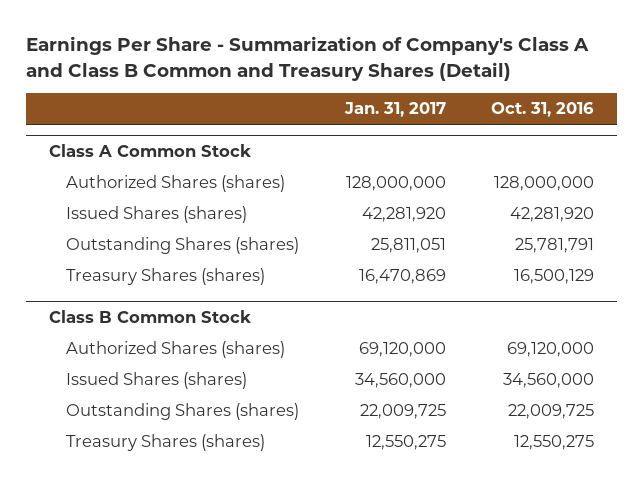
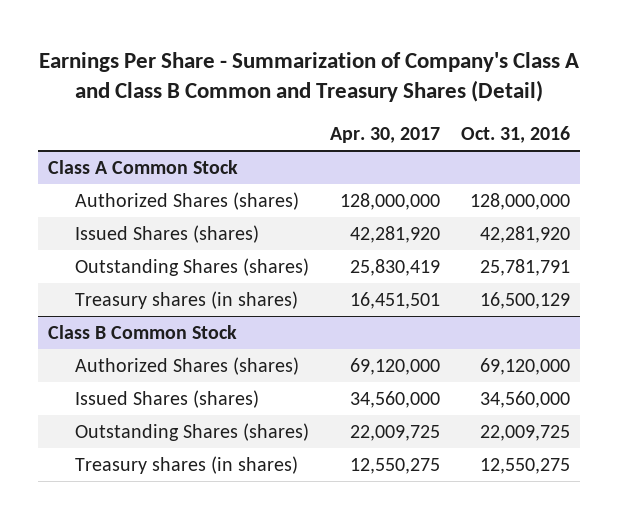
- | Jan. 31, 2017 | Oct. 31, 2016
+ | Apr. 30, 2017 | Oct. 31, 2016
@ Class A Common Stock
- Treasury Shares (shares) | 16,470,869 | 16,500,129
+ Treasury shares (in shares) | 16,451,501 | 16,500,129
@ Class B Common Stock
- Treasury Shares (shares) | 12,550,275 | 12,550,275
+ Treasury shares (in shares) | 12,550,275 | 12,550,275

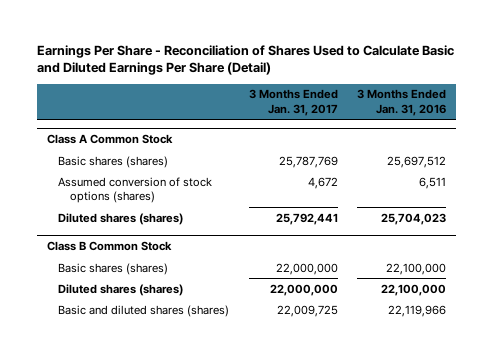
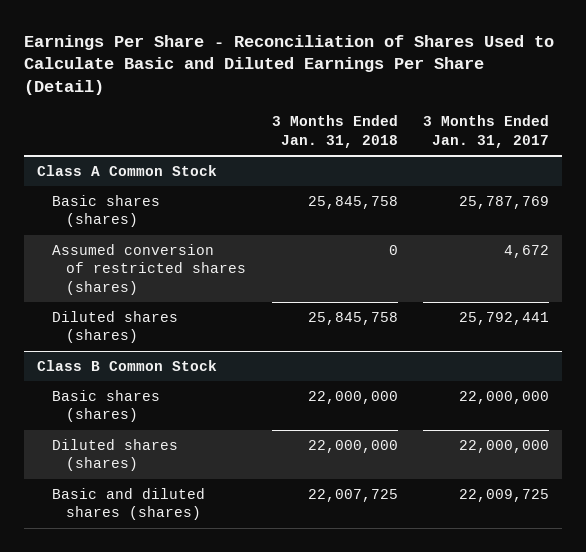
- | 3 Months Ended Jan. 31, 2017 | 3 Months Ended Jan. 31, 2016
+ | 3 Months Ended Jan. 31, 2018 | 3 Months Ended Jan. 31, 2017
@ Class A Common Stock
- Assumed conversion of stock options (shares) | 4,672 | 6,511
+ Assumed conversion of restricted shares (shares) | 0 | 4,672

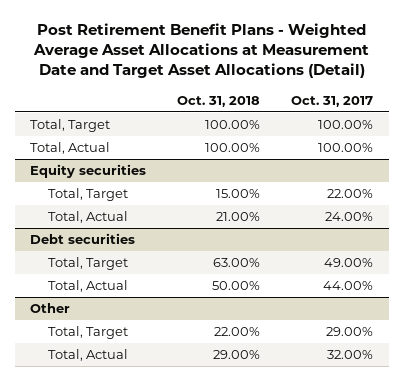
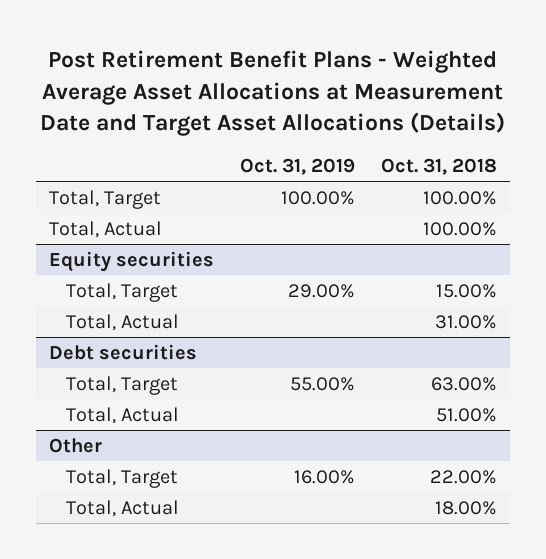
- Post Retirement Benefit Plans - Weighted Average Asset Allocations at Measurement Date and Target Asset Allocations (Detail)
+ Post Retirement Benefit Plans - Weighted Average Asset Allocations at Measurement Date and Target Asset Allocations (Details)
- | Oct. 31, 2018 | Oct. 31, 2017
+ | Oct. 31, 2019 | Oct. 31, 2018
@ Equity securities
- Total, Actual | 21.00% | 24.00%
+ Total, Actual | | 31.00%
@ Debt securities
- Total, Actual | 50.00% | 44.00%
+ Total, Actual | | 51.00%
@ Other
- Total, Actual | 29.00% | 32.00%
+ Total, Actual | | 18.00%

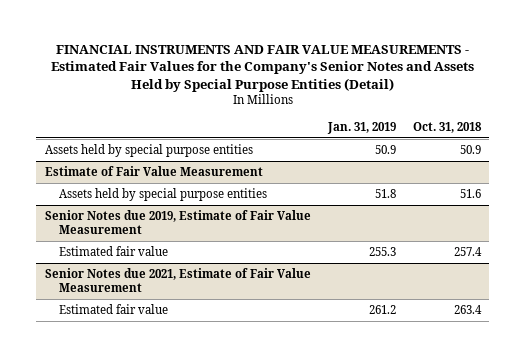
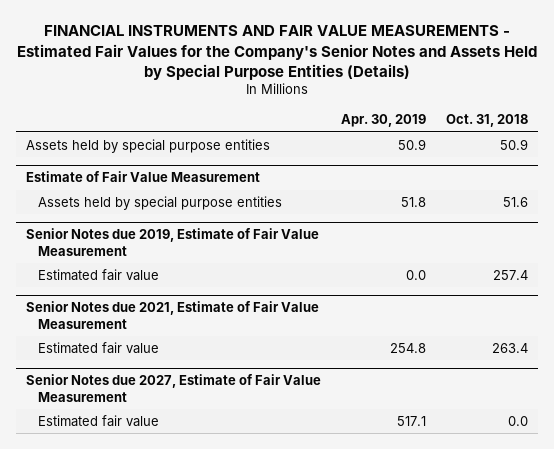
- FINANCIAL INSTRUMENTS AND FAIR VALUE MEASUREMENTS - Estimated Fair Values for the Company's Senior Notes and Assets Held by Special Purpose Entities (Detail)
+ FINANCIAL INSTRUMENTS AND FAIR VALUE MEASUREMENTS - Estimated Fair Values for the Company's Senior Notes and Assets Held by Special Purpose Entities (Details)
- | Jan. 31, 2019 | Oct. 31, 2018
+ | Apr. 30, 2019 | Oct. 31, 2018
+ Senior Notes due 2027, Estimate of Fair Value Measurement
+ Estimated fair value | 517.1 | 0.0

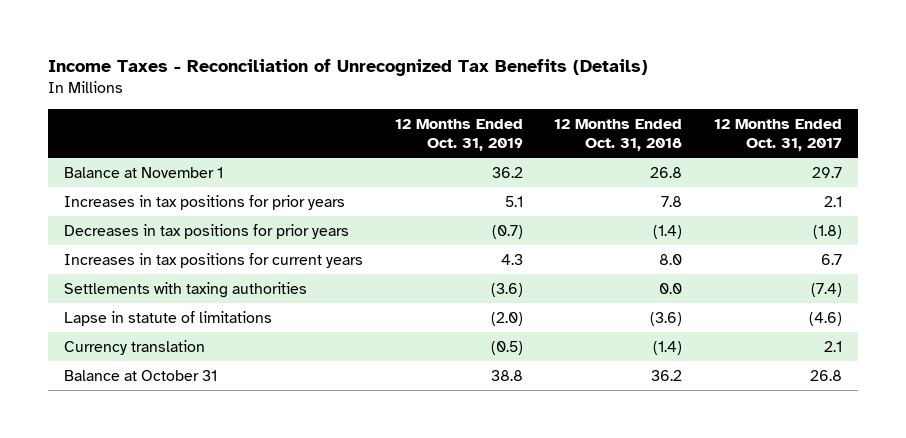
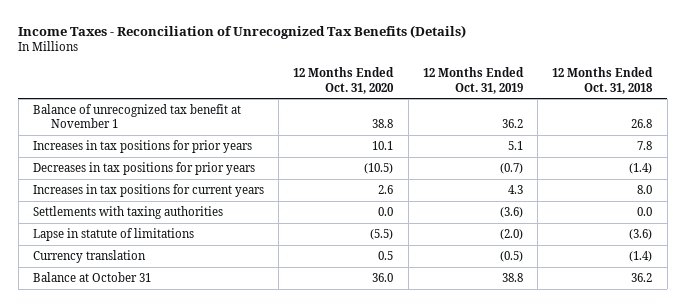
- | 12 Months Ended Oct. 31, 2019 | 12 Months Ended Oct. 31, 2018 | 12 Months Ended Oct. 31, 2017
+ | 12 Months Ended Oct. 31, 2020 | 12 Months Ended Oct. 31, 2019 | 12 Months Ended Oct. 31, 2018
- Balance at November 1 | 36.2 | 26.8 | 29.7
+ Balance of unrecognized tax benefit at November 1 | 38.8 | 36.2 | 26.8

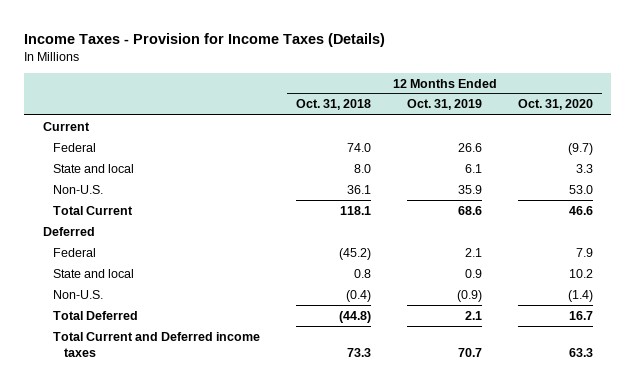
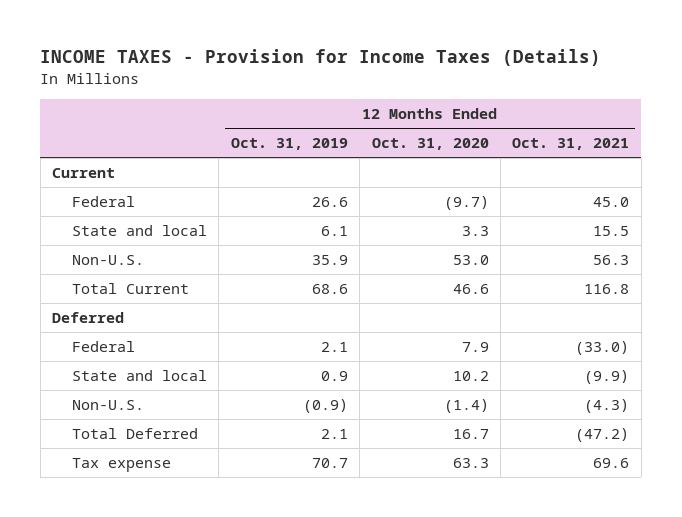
- Income Taxes - Provision for Income Taxes (Details)
+ INCOME TAXES - Provision for Income Taxes (Details)
- | 12 Months Ended Oct. 31, 2018 | 12 Months Ended Oct. 31, 2019 | 12 Months Ended Oct. 31, 2020
+ | 12 Months Ended Oct. 31, 2019 | 12 Months Ended Oct. 31, 2020 | 12 Months Ended Oct. 31, 2021
- Total Current and Deferred income taxes | 73.3 | 70.7 | 63.3
+ Tax expense | 70.7 | 63.3 | 69.6

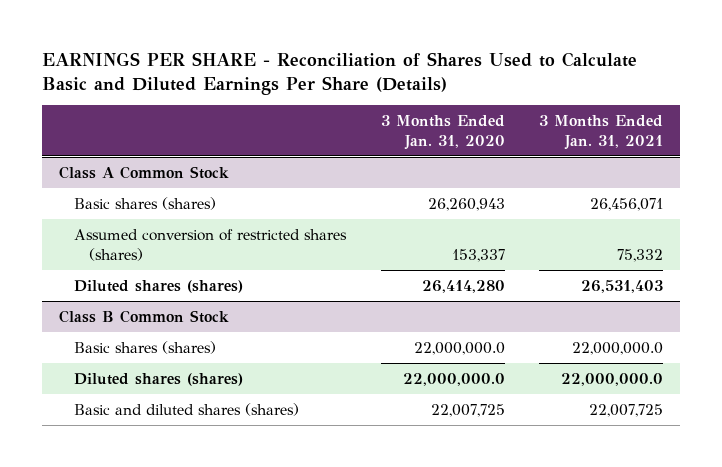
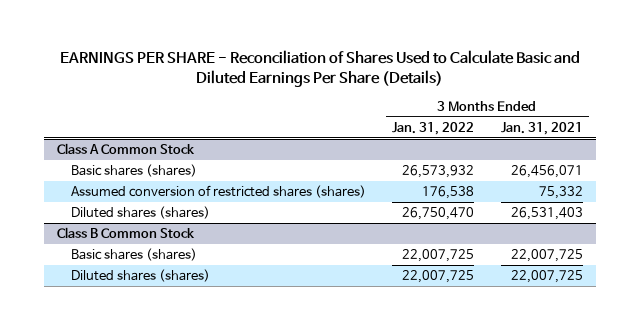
- | 3 Months Ended Jan. 31, 2020 | 3 Months Ended Jan. 31, 2021
+ | 3 Months Ended Jan. 31, 2022 | 3 Months Ended Jan. 31, 2021
@ Class B Common Stock
- Basic shares (shares) | 22,000,000.0 | 22,000,000.0
- Diluted shares (shares) | 22,000,000.0 | 22,000,000.0
- Basic and diluted shares (shares) | 22,007,725 | 22,007,725
+ Basic shares (shares) | 22,007,725 | 22,007,725
+ Diluted shares (shares) | 22,007,725 | 22,007,725

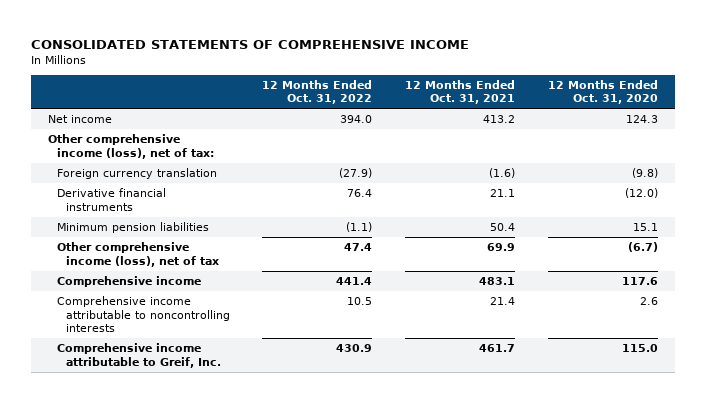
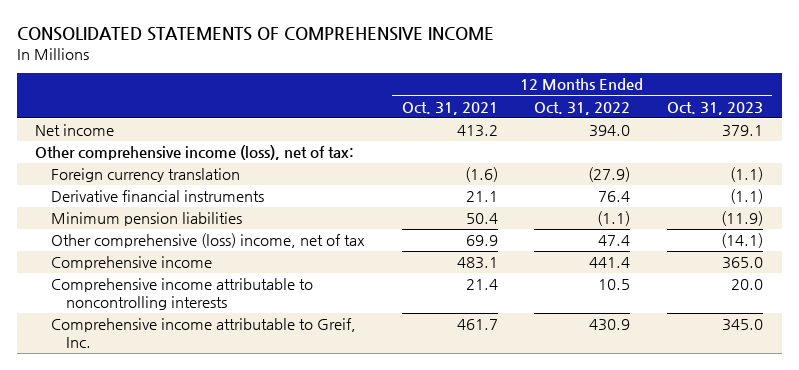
- | 12 Months Ended Oct. 31, 2022 | 12 Months Ended Oct. 31, 2021 | 12 Months Ended Oct. 31, 2020
+ | 12 Months Ended Oct. 31, 2021 | 12 Months Ended Oct. 31, 2022 | 12 Months Ended Oct. 31, 2023
- Other comprehensive income (loss), net of tax | 47.4 | 69.9 | (6.7)
+ Other comprehensive (loss) income, net of tax | 69.9 | 47.4 | (14.1)

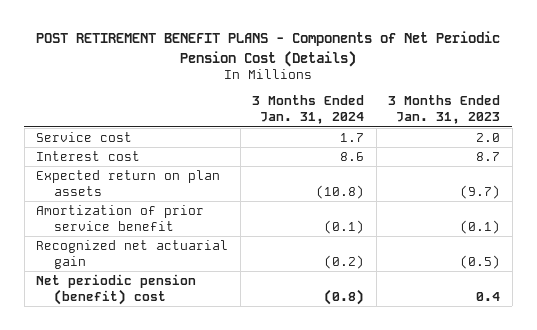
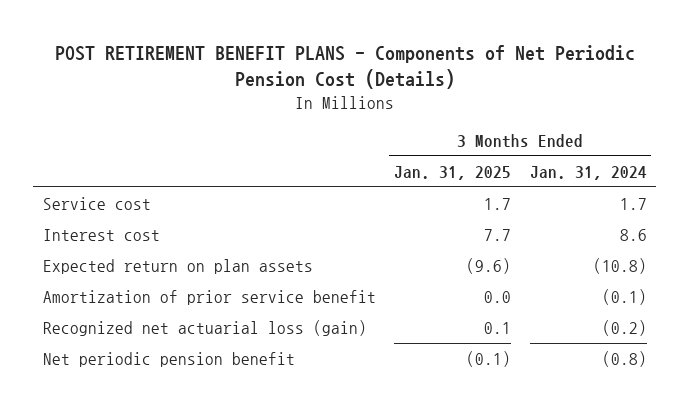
- | 3 Months Ended Jan. 31, 2024 | 3 Months Ended Jan. 31, 2023
+ | 3 Months Ended Jan. 31, 2025 | 3 Months Ended Jan. 31, 2024
- Recognized net actuarial gain | (0.2) | (0.5)
- Net periodic pension (benefit) cost | (0.8) | 0.4
+ Recognized net actuarial loss (gain) | 0.1 | (0.2)
+ Net periodic pension benefit | (0.1) | (0.8)

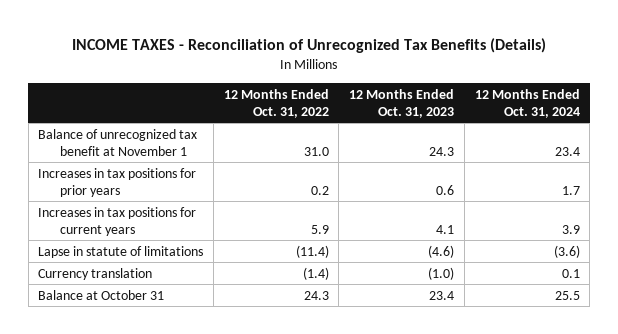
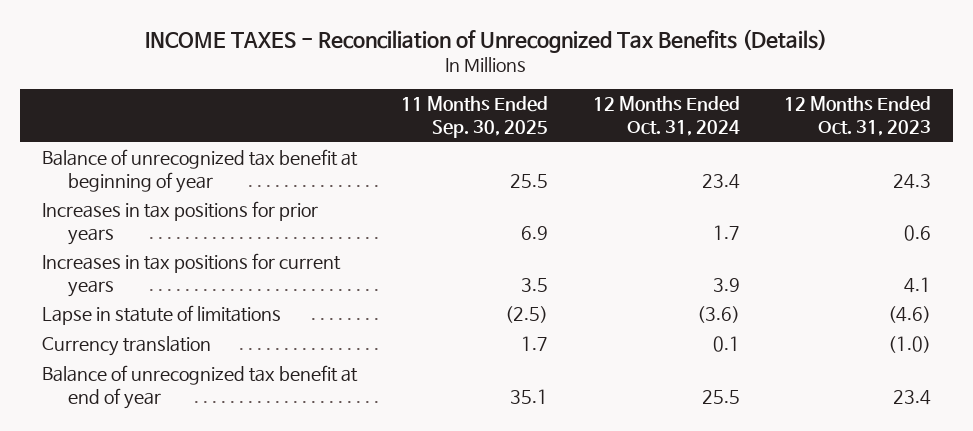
- | 12 Months Ended Oct. 31, 2022 | 12 Months Ended Oct. 31, 2023 | 12 Months Ended Oct. 31, 2024
+ | 11 Months Ended Sep. 30, 2025 | 12 Months Ended Oct. 31, 2024 | 12 Months Ended Oct. 31, 2023
- Balance of unrecognized tax benefit at November 1 | 31.0 | 24.3 | 23.4
+ Balance of unrecognized tax benefit at beginning of year | 25.5 | 23.4 | 24.3
- Balance at October 31 | 24.3 | 23.4 | 25.5
+ Balance of unrecognized tax benefit at end of year | 35.1 | 25.5 | 23.4

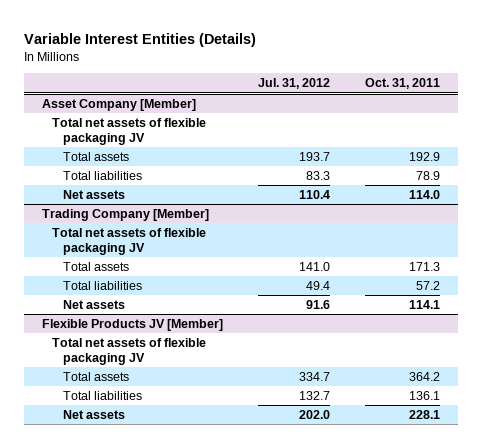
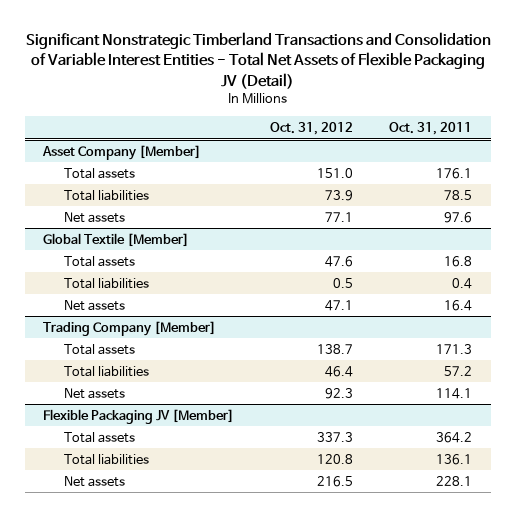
- Variable Interest Entities (Details)
+ Significant Nonstrategic Timberland Transactions and Consolidation of Variable Interest Entities - Total Net Assets of Flexible Packaging JV (Detail)
- | Jul. 31, 2012 | Oct. 31, 2011
+ | Oct. 31, 2012 | Oct. 31, 2011
@ Asset Company [Member]
- Total net assets of flexible packaging JV
- Total assets | 193.7 | 192.9
- Total liabilities | 83.3 | 78.9
- Net assets | 110.4 | 114.0
+ Total assets | 151.0 | 176.1
+ Total liabilities | 73.9 | 78.5
+ Net assets | 77.1 | 97.6
+ Global Textile [Member]
+ Total assets | 47.6 | 16.8
+ Total liabilities | 0.5 | 0.4
+ Net assets | 47.1 | 16.4
@ Trading Company [Member]
- Total net assets of flexible packaging JV
- Flexible Products JV [Member]
- Total net assets of flexible packaging JV
+ Flexible Packaging JV [Member]

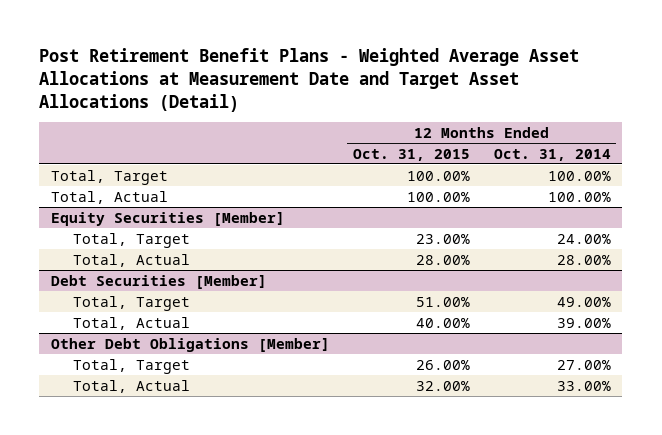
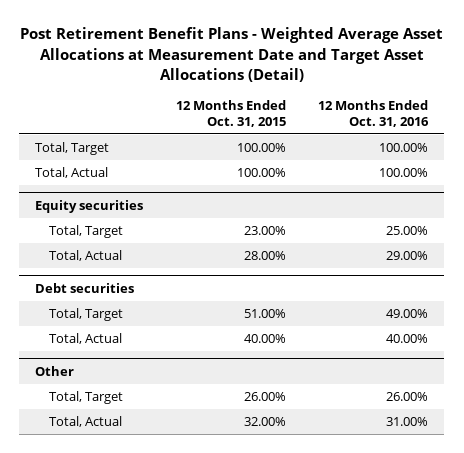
- | 12 Months Ended Oct. 31, 2015 | 12 Months Ended Oct. 31, 2014
+ | 12 Months Ended Oct. 31, 2015 | 12 Months Ended Oct. 31, 2016
- Equity Securities [Member]
+ Equity securities
- Debt Securities [Member]
+ Debt securities
- Other Debt Obligations [Member]
+ Other

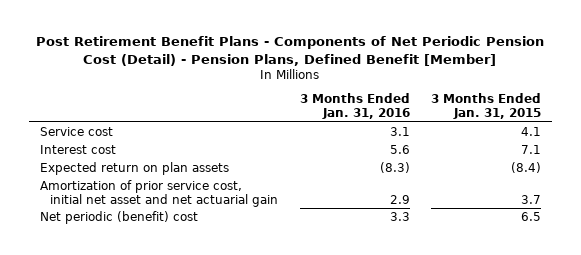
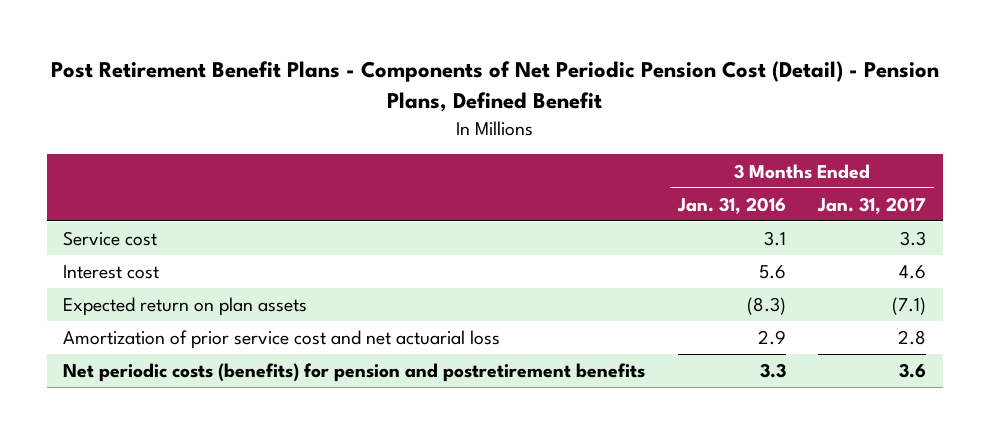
- Post Retirement Benefit Plans - Components of Net Periodic Pension Cost (Detail) - Pension Plans, Defined Benefit [Member]
+ Post Retirement Benefit Plans - Components of Net Periodic Pension Cost (Detail) - Pension Plans, Defined Benefit
- | 3 Months Ended Jan. 31, 2016 | 3 Months Ended Jan. 31, 2015
+ | 3 Months Ended Jan. 31, 2016 | 3 Months Ended Jan. 31, 2017
- Amortization of prior service cost, initial net asset and net actuarial gain | 2.9 | 3.7
- Net periodic (benefit) cost | 3.3 | 6.5
+ Amortization of prior service cost and net actuarial loss | 2.9 | 2.8
+ Net periodic costs (benefits) for pension and postretirement benefits | 3.3 | 3.6

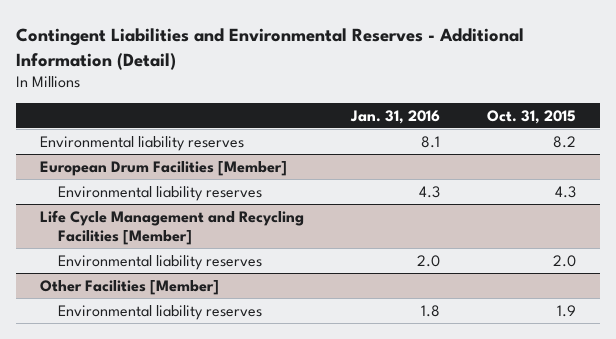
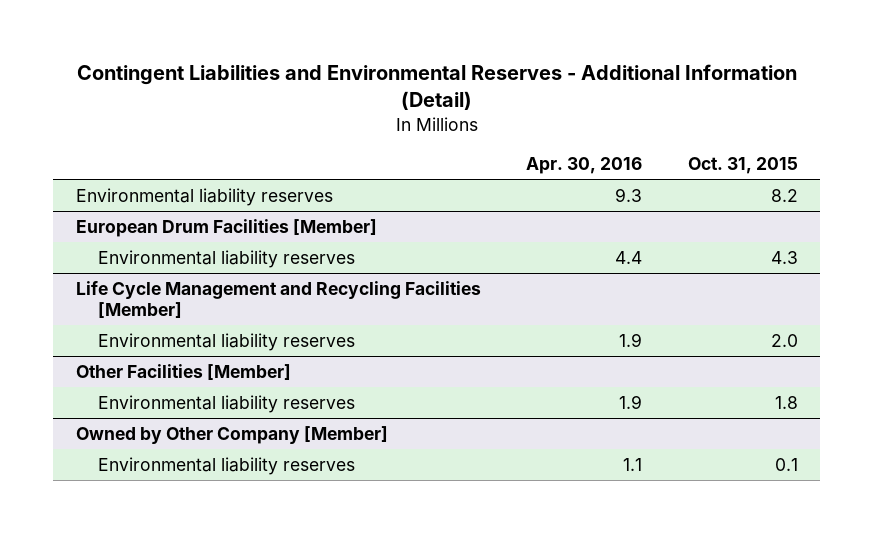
- | Jan. 31, 2016 | Oct. 31, 2015
+ | Apr. 30, 2016 | Oct. 31, 2015
@ Other Facilities [Member]
- Environmental liability reserves | 1.8 | 1.9
+ Environmental liability reserves | 1.9 | 1.8
+ Owned by Other Company [Member]
+ Environmental liability reserves | 1.1 | 0.1

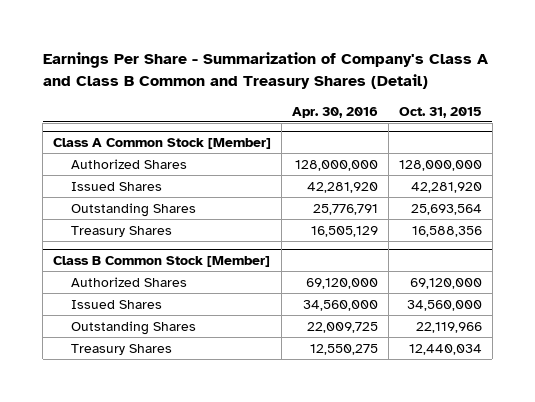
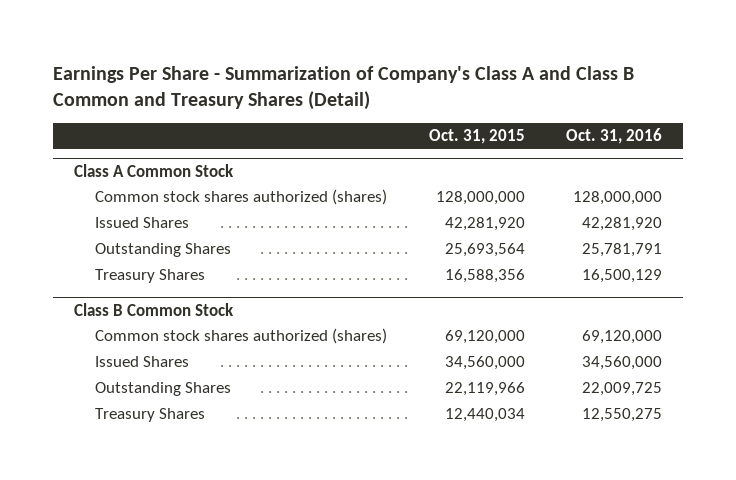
- | Apr. 30, 2016 | Oct. 31, 2015
+ | Oct. 31, 2015 | Oct. 31, 2016
- Class A Common Stock [Member]
- Authorized Shares | 128,000,000 | 128,000,000
+ Class A Common Stock
+ Common stock shares authorized (shares) | 128,000,000 | 128,000,000
- Class B Common Stock [Member]
- Authorized Shares | 69,120,000 | 69,120,000
+ Class B Common Stock
+ Common stock shares authorized (shares) | 69,120,000 | 69,120,000

